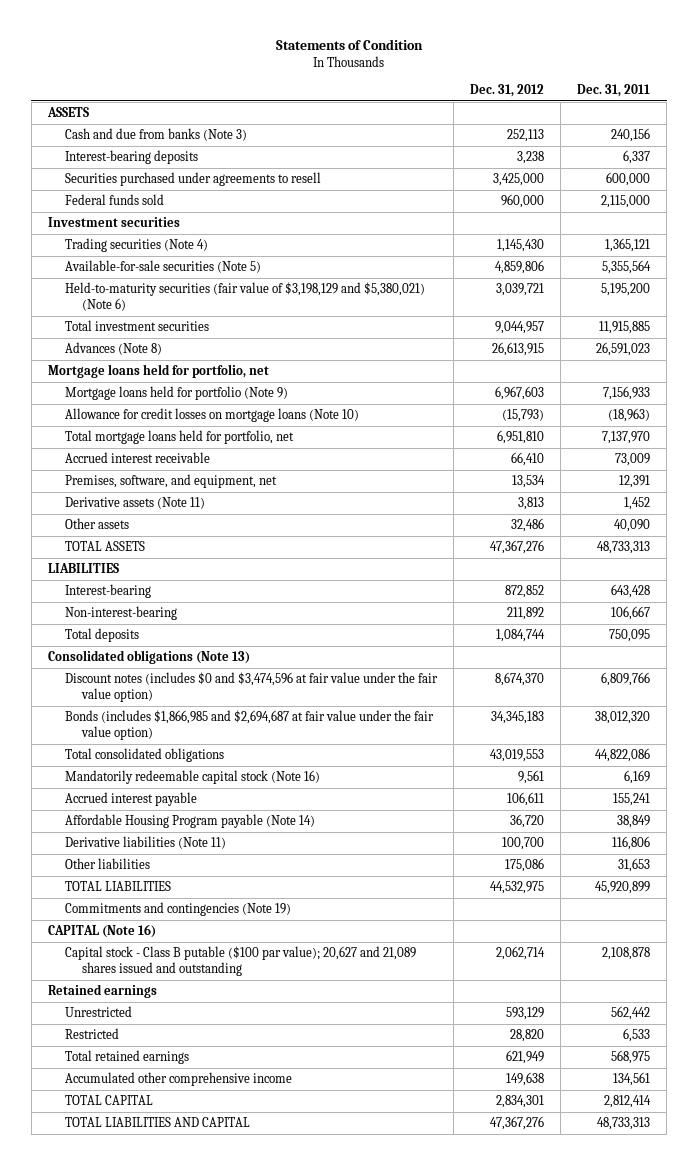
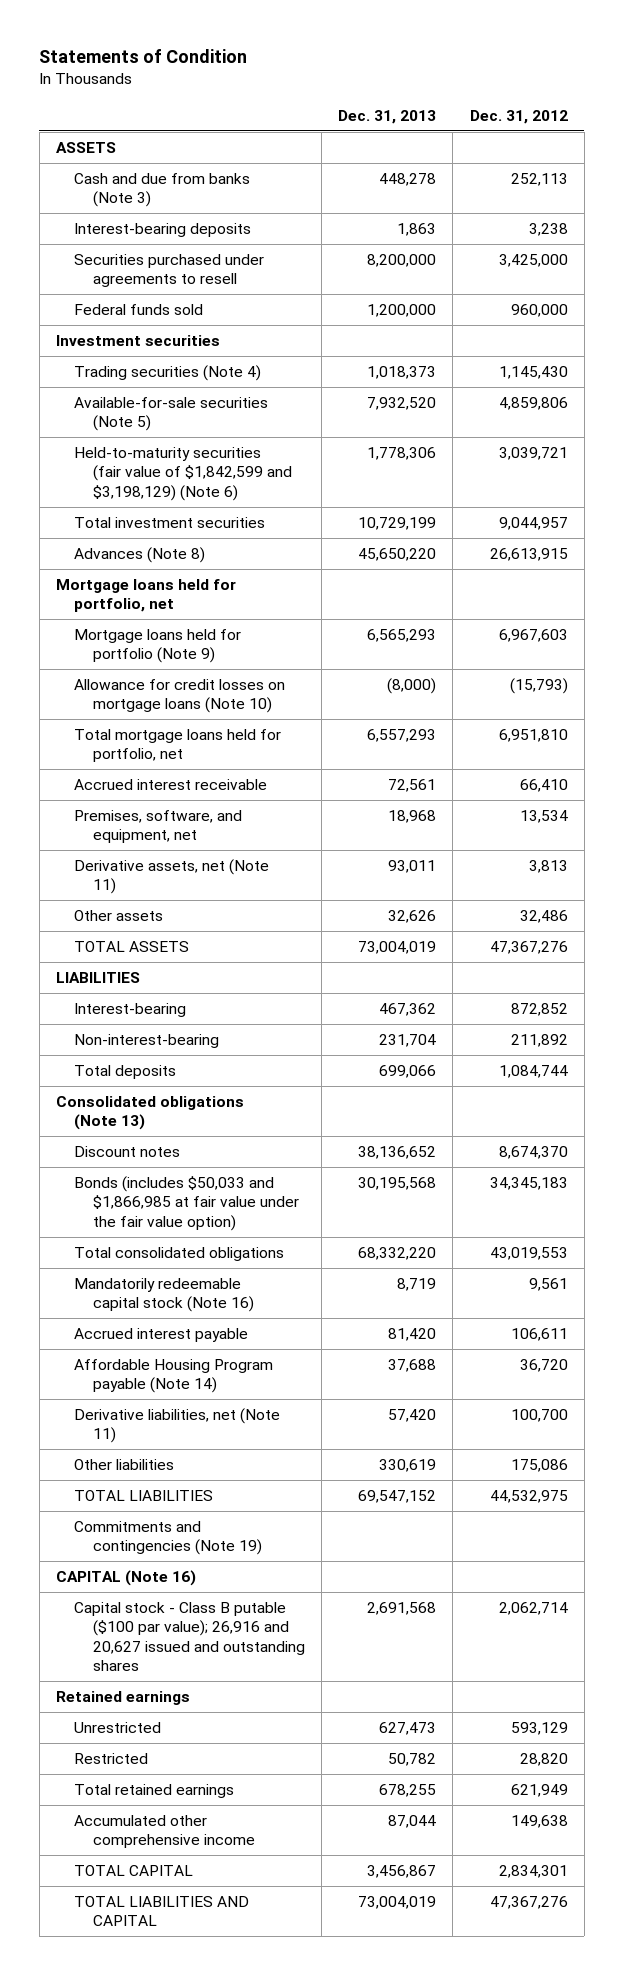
- | Dec. 31, 2012 | Dec. 31, 2011
+ | Dec. 31, 2013 | Dec. 31, 2012
- Held-to-maturity securities (fair value of $3,198,129 and $5,380,021) (Note 6) | 3,039,721 | 5,195,200
+ Held-to-maturity securities (fair value of $1,842,599 and $3,198,129) (Note 6) | 1,778,306 | 3,039,721
- Derivative assets (Note 11) | 3,813 | 1,452
+ Derivative assets, net (Note 11) | 93,011 | 3,813
- Discount notes (includes $0 and $3,474,596 at fair value under the fair value option) | 8,674,370 | 6,809,766
- Bonds (includes $1,866,985 and $2,694,687 at fair value under the fair value option) | 34,345,183 | 38,012,320
+ Discount notes | 38,136,652 | 8,674,370
+ Bonds (includes $50,033 and $1,866,985 at fair value under the fair value option) | 30,195,568 | 34,345,183
- Derivative liabilities (Note 11) | 100,700 | 116,806
+ Derivative liabilities, net (Note 11) | 57,420 | 100,700
- Capital stock - Class B putable ($100 par value); 20,627 and 21,089 shares issued and outstanding | 2,062,714 | 2,108,878
+ Capital stock - Class B putable ($100 par value); 26,916 and 20,627 issued and outstanding shares | 2,691,568 | 2,062,714

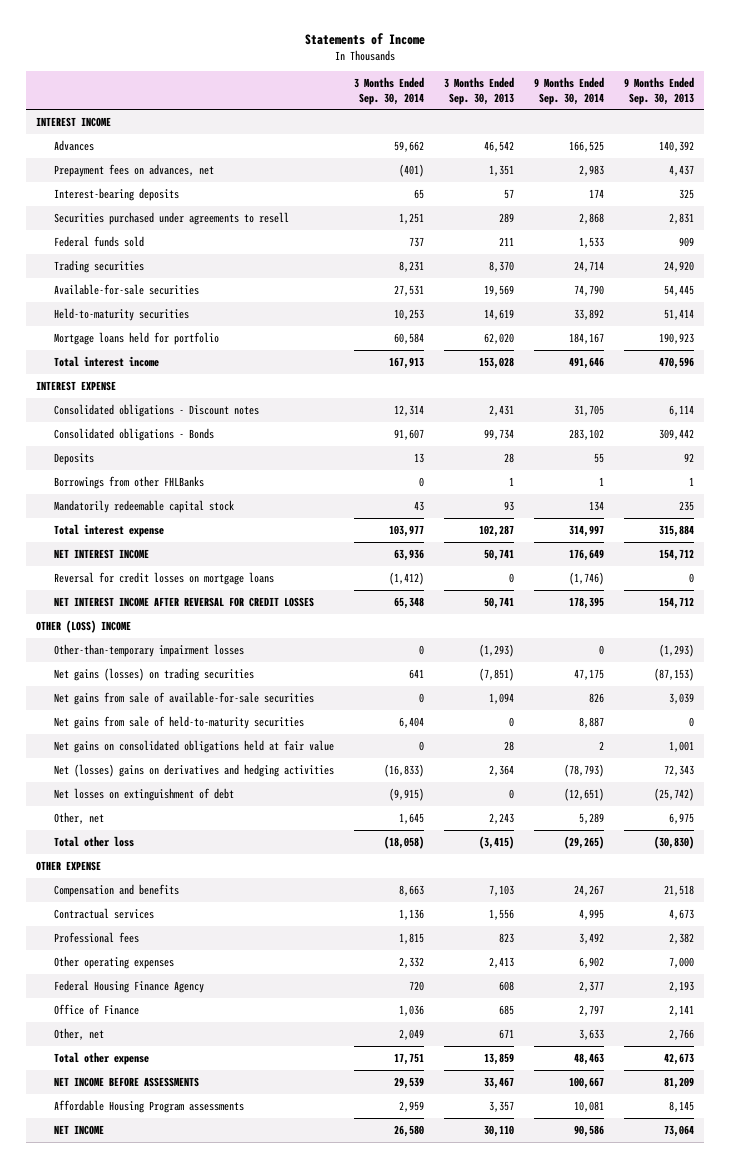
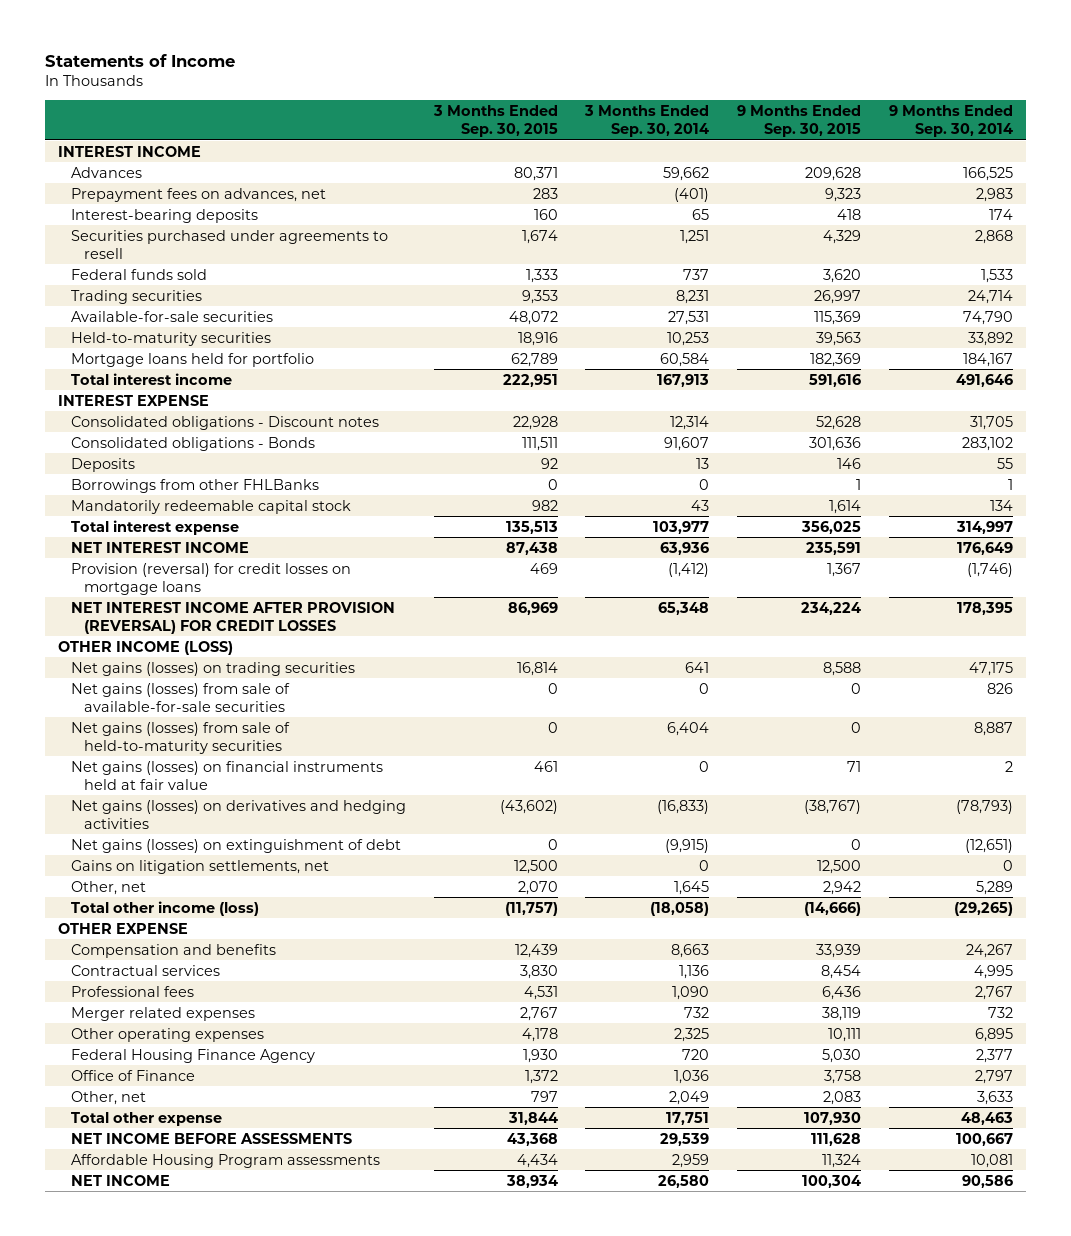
- | 3 Months Ended Sep. 30, 2014 | 3 Months Ended Sep. 30, 2013 | 9 Months Ended Sep. 30, 2014 | 9 Months Ended Sep. 30, 2013
+ | 3 Months Ended Sep. 30, 2015 | 3 Months Ended Sep. 30, 2014 | 9 Months Ended Sep. 30, 2015 | 9 Months Ended Sep. 30, 2014
- Reversal for credit losses on mortgage loans | (1,412) | 0 | (1,746) | 0
- NET INTEREST INCOME AFTER REVERSAL FOR CREDIT LOSSES | 65,348 | 50,741 | 178,395 | 154,712
- OTHER (LOSS) INCOME
- Other-than-temporary impairment losses | 0 | (1,293) | 0 | (1,293)
+ Provision (reversal) for credit losses on mortgage loans | 469 | (1,412) | 1,367 | (1,746)
+ NET INTEREST INCOME AFTER PROVISION (REVERSAL) FOR CREDIT LOSSES | 86,969 | 65,348 | 234,224 | 178,395
+ OTHER INCOME (LOSS)
- Net gains from sale of available-for-sale securities | 0 | 1,094 | 826 | 3,039
- Net gains from sale of held-to-maturity securities | 6,404 | 0 | 8,887 | 0
- Net gains on consolidated obligations held at fair value | 0 | 28 | 2 | 1,001
- Net (losses) gains on derivatives and hedging activities | (16,833) | 2,364 | (78,793) | 72,343
- Net losses on extinguishment of debt | (9,915) | 0 | (12,651) | (25,742)
+ Net gains (losses) from sale of available-for-sale securities | 0 | 0 | 0 | 826
+ Net gains (losses) from sale of held-to-maturity securities | 0 | 6,404 | 0 | 8,887
+ Net gains (losses) on financial instruments held at fair value | 461 | 0 | 71 | 2
+ Net gains (losses) on derivatives and hedging activities | (43,602) | (16,833) | (38,767) | (78,793)
+ Net gains (losses) on extinguishment of debt | 0 | (9,915) | 0 | (12,651)
+ Gains on litigation settlements, net | 12,500 | 0 | 12,500 | 0
- Total other loss | (18,058) | (3,415) | (29,265) | (30,830)
+ Total other income (loss) | (11,757) | (18,058) | (14,666) | (29,265)
- Professional fees | 1,815 | 823 | 3,492 | 2,382
- Other operating expenses | 2,332 | 2,413 | 6,902 | 7,000
+ Professional fees | 4,531 | 1,090 | 6,436 | 2,767
+ Merger related expenses | 2,767 | 732 | 38,119 | 732
+ Other operating expenses | 4,178 | 2,325 | 10,111 | 6,895

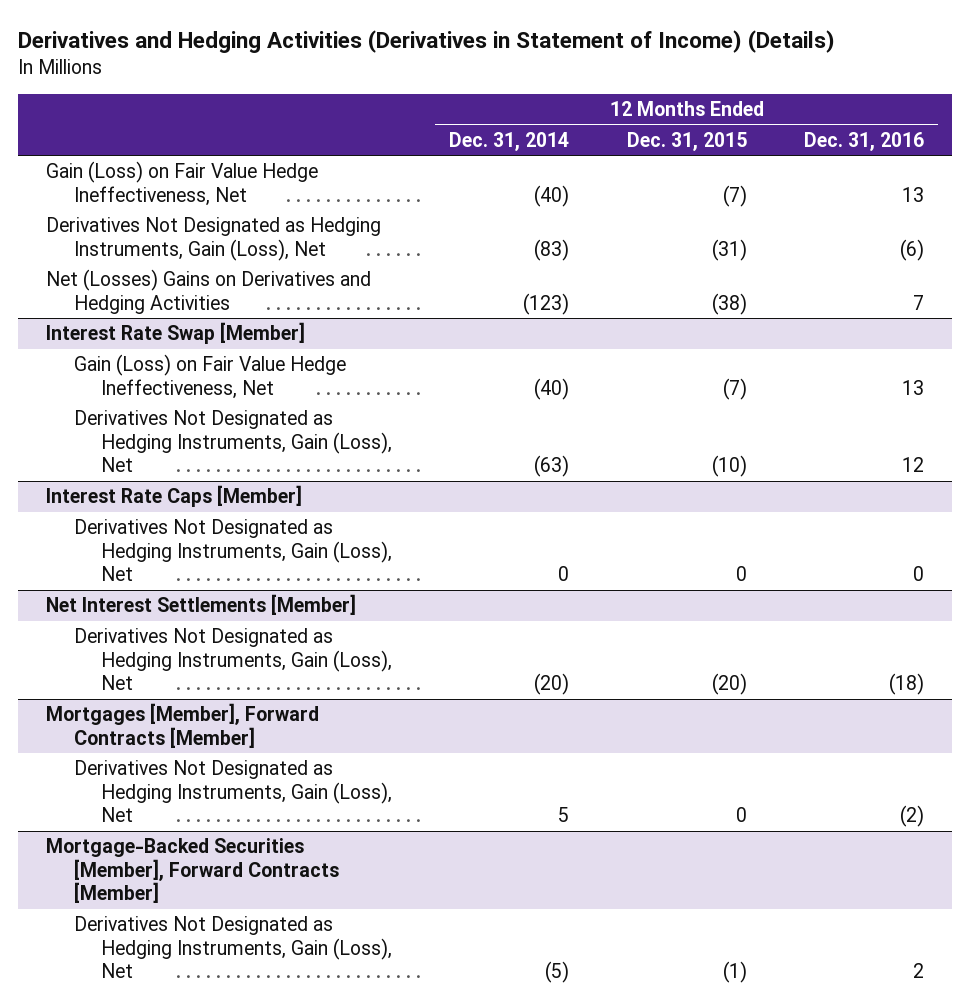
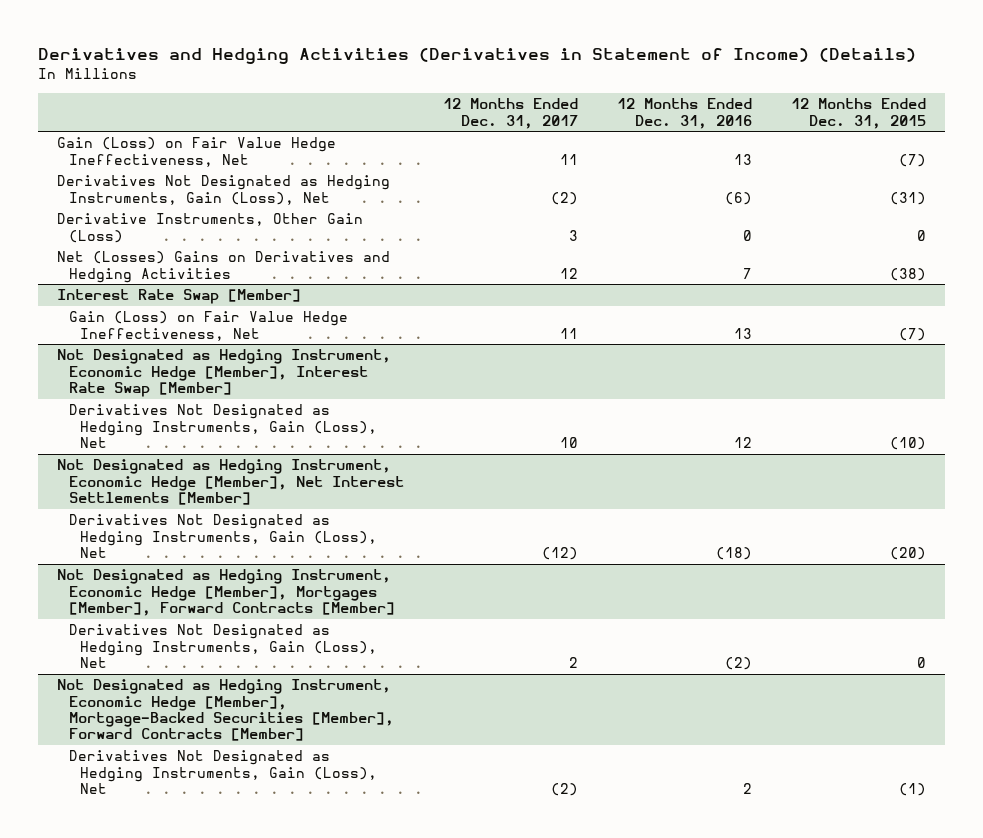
- | 12 Months Ended Dec. 31, 2014 | 12 Months Ended Dec. 31, 2015 | 12 Months Ended Dec. 31, 2016
+ | 12 Months Ended Dec. 31, 2017 | 12 Months Ended Dec. 31, 2016 | 12 Months Ended Dec. 31, 2015
+ Derivative Instruments, Other Gain (Loss) | 3 | 0 | 0
+ Not Designated as Hedging Instrument, Economic Hedge [Member], Interest Rate Swap [Member]
- Interest Rate Caps [Member]
- Derivatives Not Designated as Hedging Instruments, Gain (Loss), Net | 0 | 0 | 0
- Net Interest Settlements [Member]
+ Not Designated as Hedging Instrument, Economic Hedge [Member], Net Interest Settlements [Member]
- Mortgages [Member], Forward Contracts [Member]
+ Not Designated as Hedging Instrument, Economic Hedge [Member], Mortgages [Member], Forward Contracts [Member]
- Mortgage-Backed Securities [Member], Forward Contracts [Member]
+ Not Designated as Hedging Instrument, Economic Hedge [Member], Mortgage-Backed Securities [Member], Forward Contracts [Member]

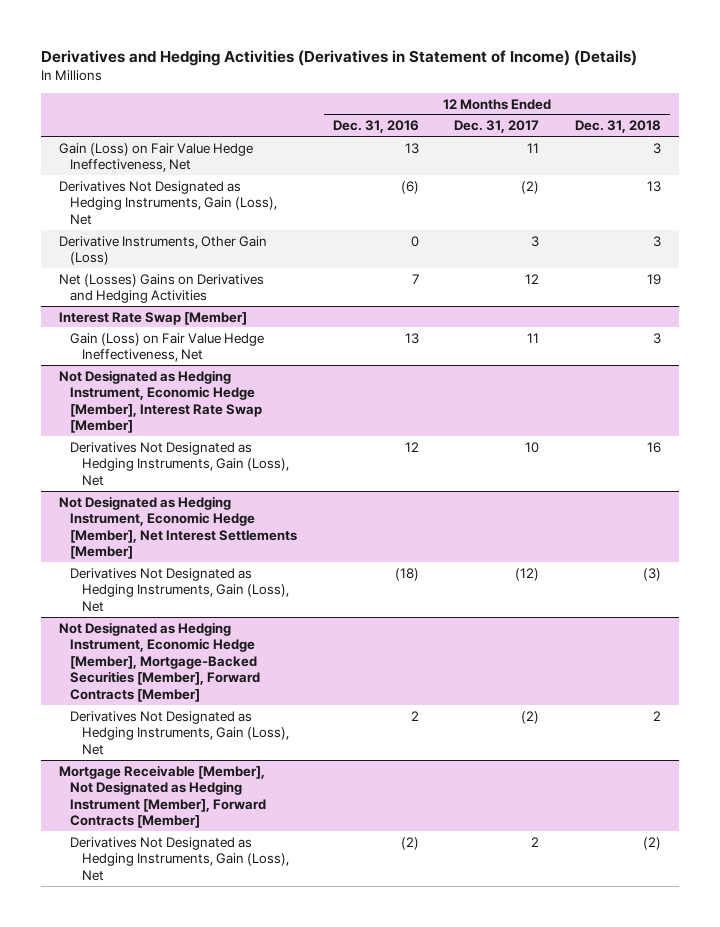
- | 12 Months Ended Dec. 31, 2017 | 12 Months Ended Dec. 31, 2016 | 12 Months Ended Dec. 31, 2015
+ | 12 Months Ended Dec. 31, 2016 | 12 Months Ended Dec. 31, 2017 | 12 Months Ended Dec. 31, 2018
- Not Designated as Hedging Instrument, Economic Hedge [Member], Mortgages [Member], Forward Contracts [Member]
- Derivatives Not Designated as Hedging Instruments, Gain (Loss), Net | 2 | (2) | 0
+ Mortgage Receivable [Member], Not Designated as Hedging Instrument [Member], Forward Contracts [Member]
+ Derivatives Not Designated as Hedging Instruments, Gain (Loss), Net | (2) | 2 | (2)

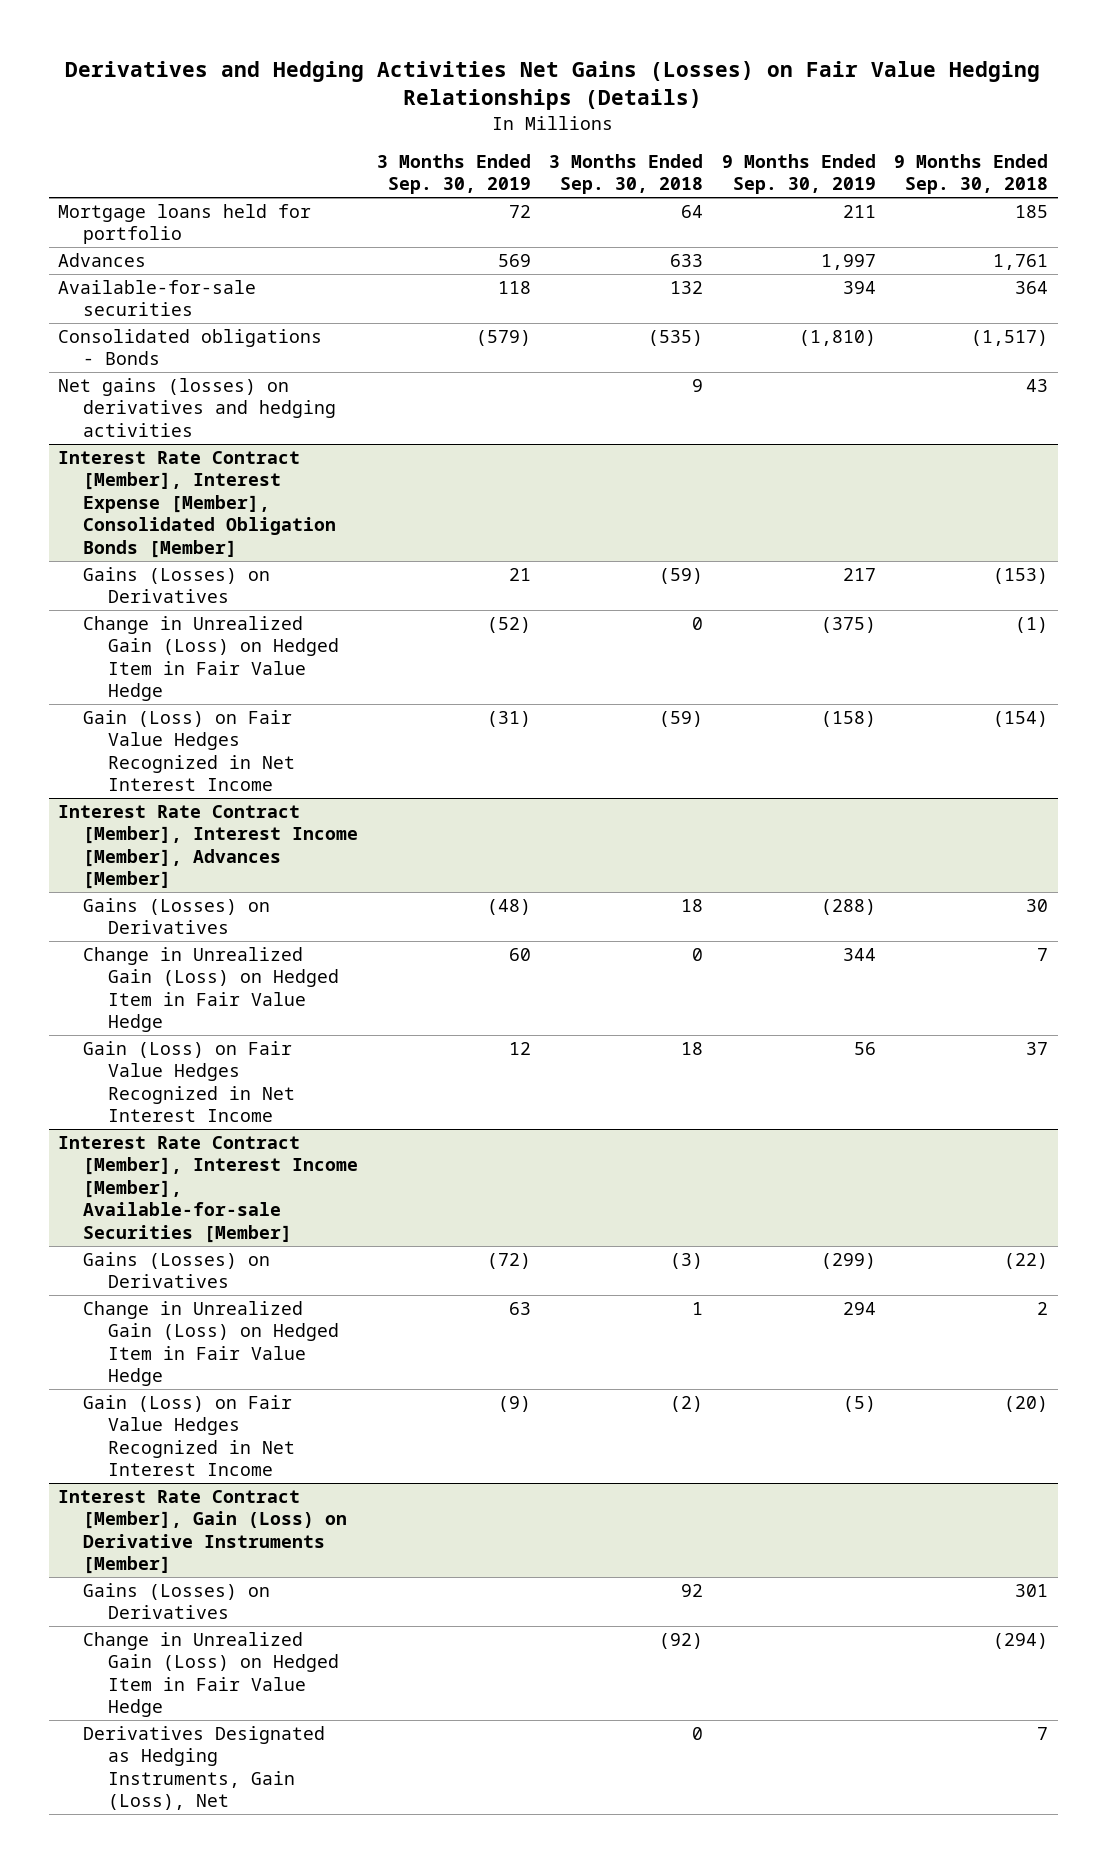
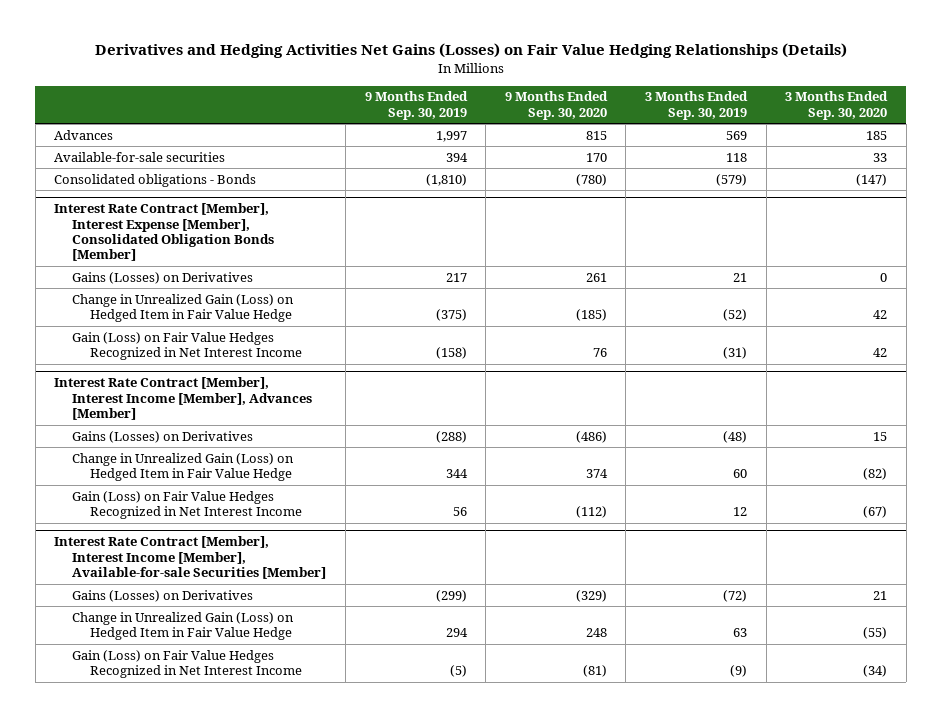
- | 3 Months Ended Sep. 30, 2019 | 3 Months Ended Sep. 30, 2018 | 9 Months Ended Sep. 30, 2019 | 9 Months Ended Sep. 30, 2018
+ | 9 Months Ended Sep. 30, 2019 | 9 Months Ended Sep. 30, 2020 | 3 Months Ended Sep. 30, 2019 | 3 Months Ended Sep. 30, 2020
- Mortgage loans held for portfolio | 72 | 64 | 211 | 185
- Net gains (losses) on derivatives and hedging activities | | 9 | | 43
- Interest Rate Contract [Member], Gain (Loss) on Derivative Instruments [Member]
- Gains (Losses) on Derivatives | | 92 | | 301
- Change in Unrealized Gain (Loss) on Hedged Item in Fair Value Hedge | | (92) | | (294)
- Derivatives Designated as Hedging Instruments, Gain (Loss), Net | | 0 | | 7

